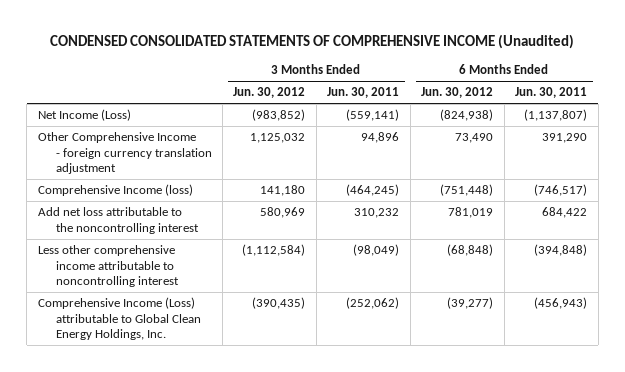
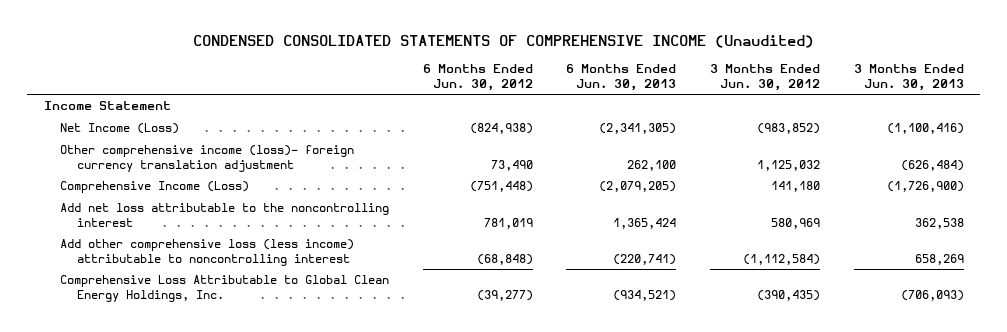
- | 3 Months Ended Jun. 30, 2012 | 3 Months Ended Jun. 30, 2011 | 6 Months Ended Jun. 30, 2012 | 6 Months Ended Jun. 30, 2011
+ | 6 Months Ended Jun. 30, 2012 | 6 Months Ended Jun. 30, 2013 | 3 Months Ended Jun. 30, 2012 | 3 Months Ended Jun. 30, 2013
+ Income Statement
- Other Comprehensive Income - foreign currency translation adjustment | 1,125,032 | 94,896 | 73,490 | 391,290
- Comprehensive Income (loss) | 141,180 | (464,245) | (751,448) | (746,517)
+ Other comprehensive income (loss)- foreign currency translation adjustment | 73,490 | 262,100 | 1,125,032 | (626,484)
+ Comprehensive Income (Loss) | (751,448) | (2,079,205) | 141,180 | (1,726,900)
- Less other comprehensive income attributable to noncontrolling interest | (1,112,584) | (98,049) | (68,848) | (394,848)
- Comprehensive Income (Loss) attributable to Global Clean Energy Holdings, Inc. | (390,435) | (252,062) | (39,277) | (456,943)
+ Add other comprehensive loss (less income) attributable to noncontrolling interest | (68,848) | (220,741) | (1,112,584) | 658,269
+ Comprehensive Loss Attributable to Global Clean Energy Holdings, Inc. | (39,277) | (934,521) | (390,435) | (706,093)

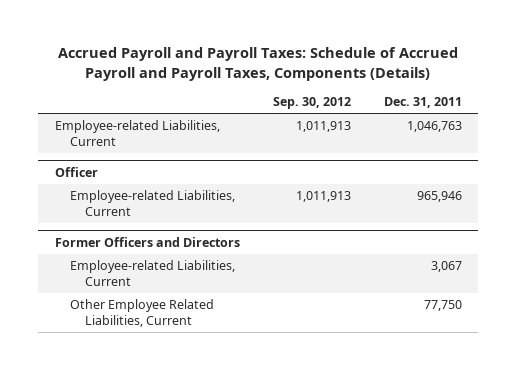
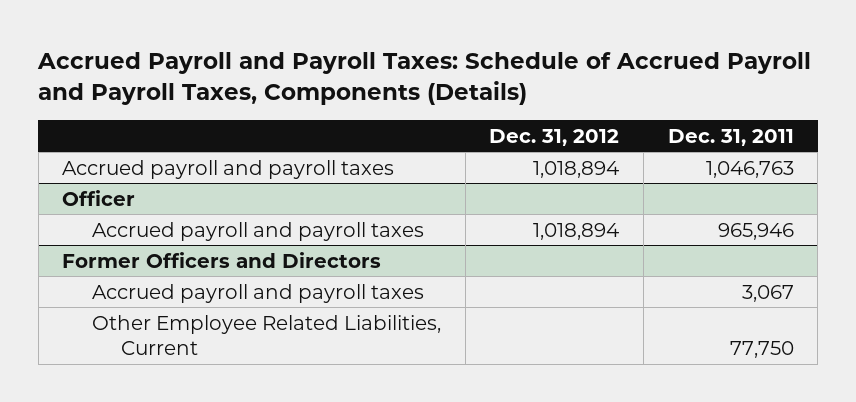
- | Sep. 30, 2012 | Dec. 31, 2011
+ | Dec. 31, 2012 | Dec. 31, 2011
- Employee-related Liabilities, Current | 1,011,913 | 1,046,763
+ Accrued payroll and payroll taxes | 1,018,894 | 1,046,763
@ Officer
- Employee-related Liabilities, Current | 1,011,913 | 965,946
+ Accrued payroll and payroll taxes | 1,018,894 | 965,946
@ Former Officers and Directors
- Employee-related Liabilities, Current | | 3,067
+ Accrued payroll and payroll taxes | | 3,067

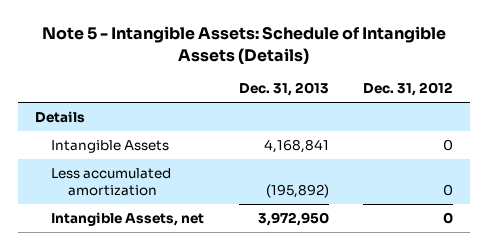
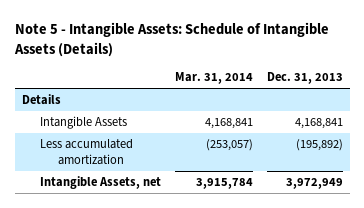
- | Dec. 31, 2013 | Dec. 31, 2012
+ | Mar. 31, 2014 | Dec. 31, 2013
- Intangible Assets, net | 3,972,950 | 0
+ Intangible Assets, net | 3,915,784 | 3,972,949

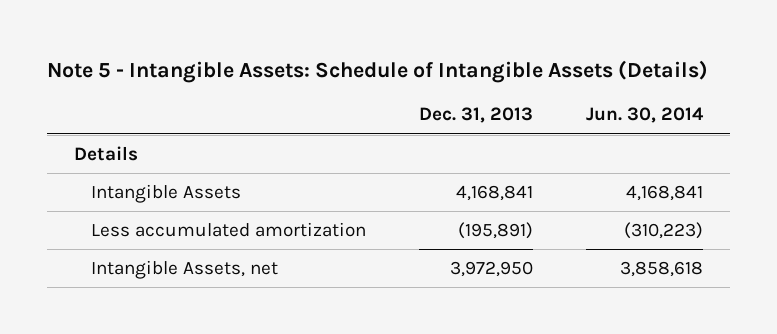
- | Mar. 31, 2014 | Dec. 31, 2013
+ | Dec. 31, 2013 | Jun. 30, 2014
- Less accumulated amortization | (253,057) | (195,892)
- Intangible Assets, net | 3,915,784 | 3,972,949
+ Less accumulated amortization | (195,891) | (310,223)
+ Intangible Assets, net | 3,972,950 | 3,858,618

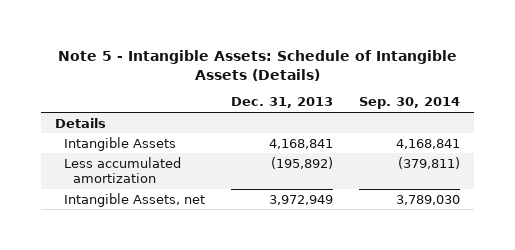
- | Dec. 31, 2013 | Jun. 30, 2014
+ | Dec. 31, 2013 | Sep. 30, 2014
- Less accumulated amortization | (195,891) | (310,223)
- Intangible Assets, net | 3,972,950 | 3,858,618
+ Less accumulated amortization | (195,892) | (379,811)
+ Intangible Assets, net | 3,972,949 | 3,789,030

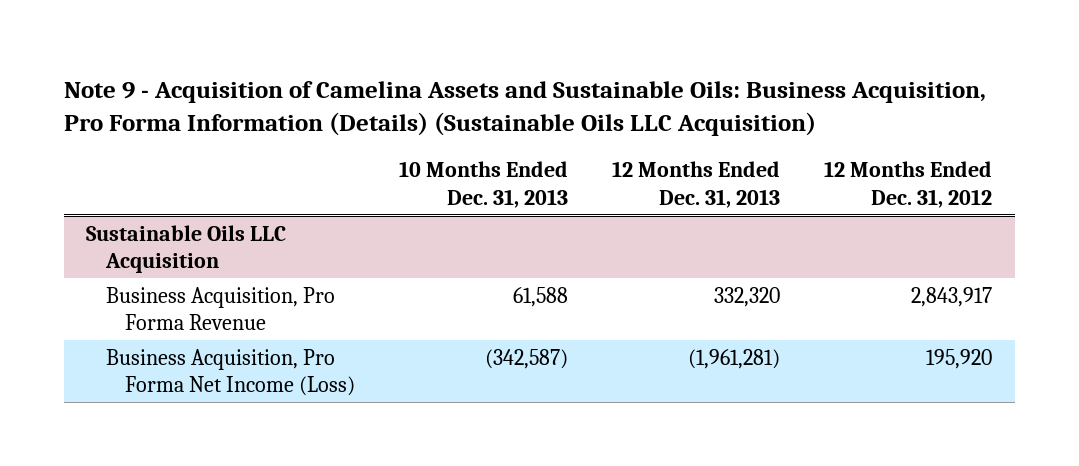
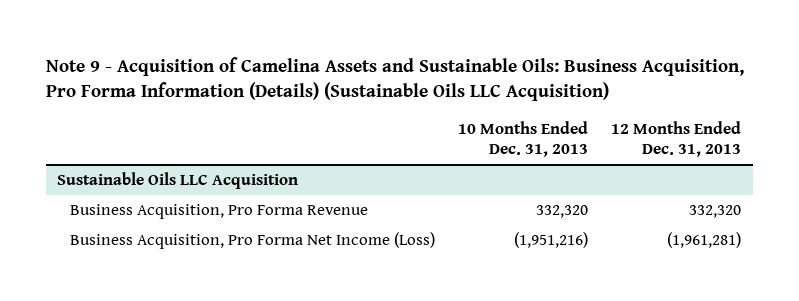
- | 10 Months Ended Dec. 31, 2013 | 12 Months Ended Dec. 31, 2013 | 12 Months Ended Dec. 31, 2012
+ | 10 Months Ended Dec. 31, 2013 | 12 Months Ended Dec. 31, 2013
@ Sustainable Oils LLC Acquisition
- Business Acquisition, Pro Forma Revenue | 61,588 | 332,320 | 2,843,917
- Business Acquisition, Pro Forma Net Income (Loss) | (342,587) | (1,961,281) | 195,920
+ Business Acquisition, Pro Forma Revenue | 332,320 | 332,320
+ Business Acquisition, Pro Forma Net Income (Loss) | (1,951,216) | (1,961,281)

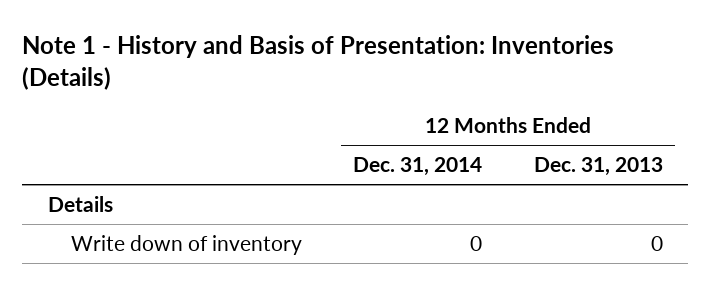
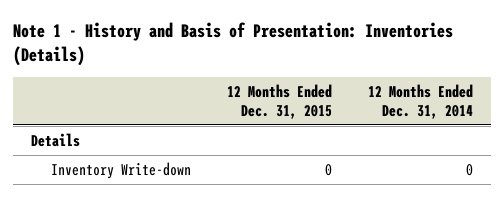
- | 12 Months Ended Dec. 31, 2014 | 12 Months Ended Dec. 31, 2013
+ | 12 Months Ended Dec. 31, 2015 | 12 Months Ended Dec. 31, 2014
- Write down of inventory | 0 | 0
+ Inventory Write-down | 0 | 0

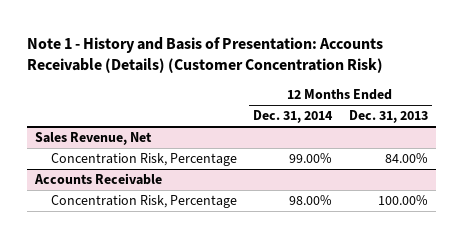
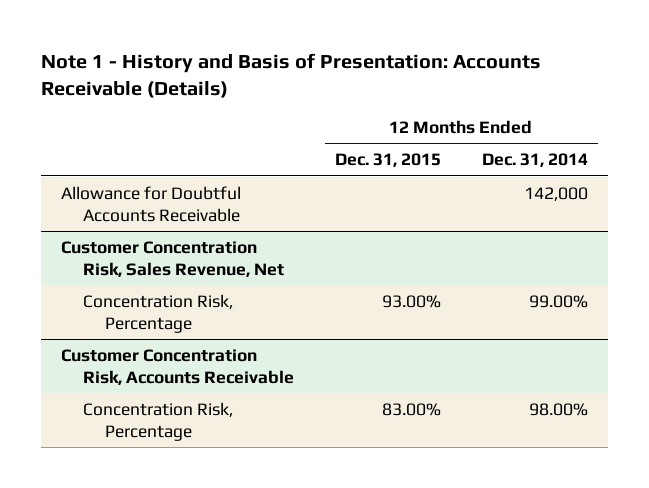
- Note 1 - History and Basis of Presentation: Accounts Receivable (Details) (Customer Concentration Risk)
+ Note 1 - History and Basis of Presentation: Accounts Receivable (Details)
- | 12 Months Ended Dec. 31, 2014 | 12 Months Ended Dec. 31, 2013
+ | 12 Months Ended Dec. 31, 2015 | 12 Months Ended Dec. 31, 2014
- Sales Revenue, Net
+ Allowance for Doubtful Accounts Receivable | | 142,000
+ Customer Concentration Risk, Sales Revenue, Net
- Accounts Receivable
+ Customer Concentration Risk, Accounts Receivable

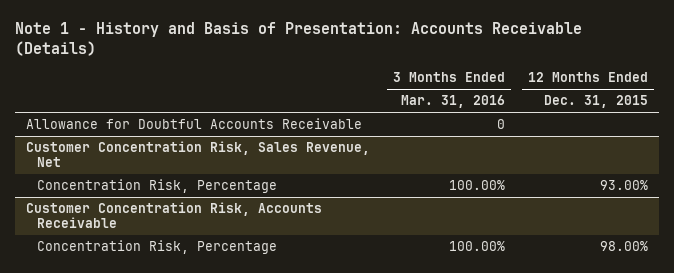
- | 12 Months Ended Dec. 31, 2015 | 12 Months Ended Dec. 31, 2014
+ | 3 Months Ended Mar. 31, 2016 | 12 Months Ended Dec. 31, 2015
@ Customer Concentration Risk, Accounts Receivable
- Concentration Risk, Percentage | 83.00% | 98.00%
+ Concentration Risk, Percentage | 100.00% | 98.00%

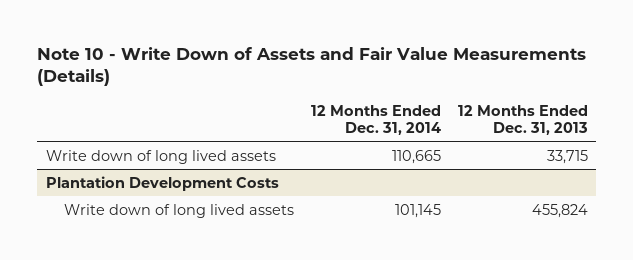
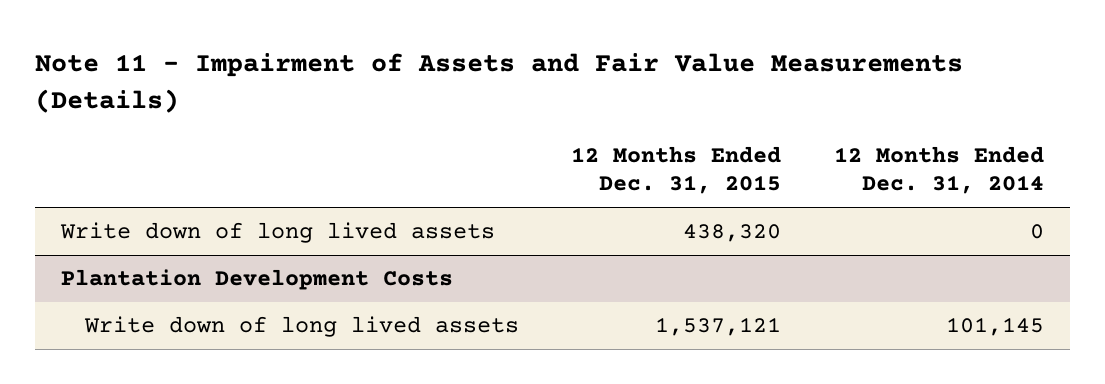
- Note 10 - Write Down of Assets and Fair Value Measurements (Details)
+ Note 11 - Impairment of Assets and Fair Value Measurements (Details)
- | 12 Months Ended Dec. 31, 2014 | 12 Months Ended Dec. 31, 2013
+ | 12 Months Ended Dec. 31, 2015 | 12 Months Ended Dec. 31, 2014
- Write down of long lived assets | 110,665 | 33,715
+ Write down of long lived assets | 438,320 | 0

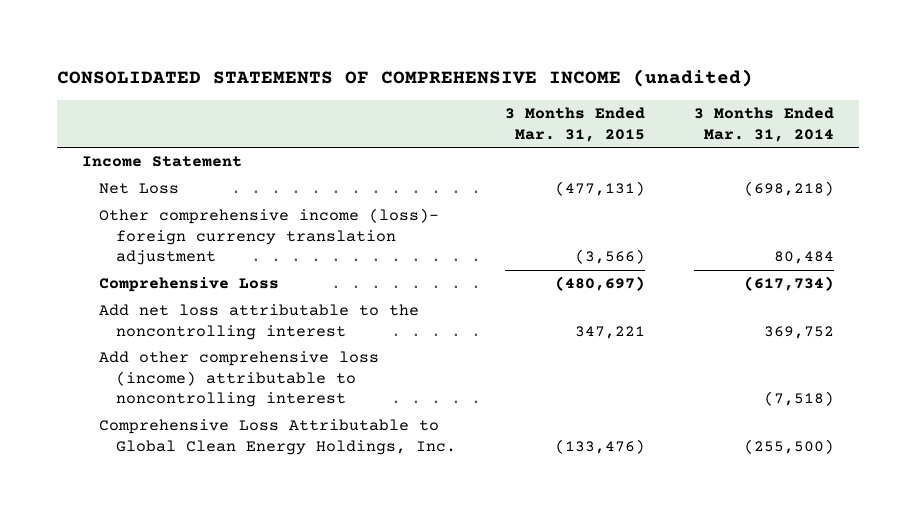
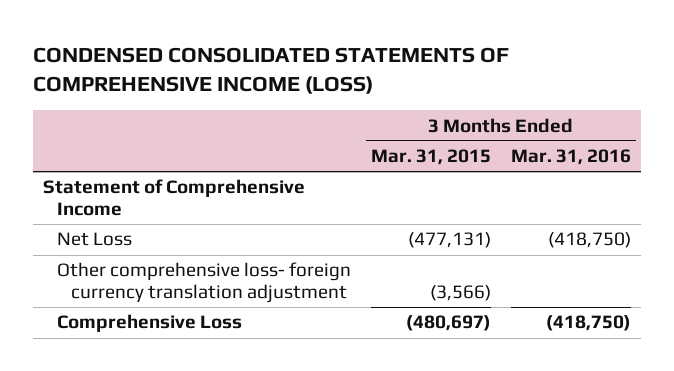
- CONSOLIDATED STATEMENTS OF COMPREHENSIVE INCOME (unadited)
+ CONDENSED CONSOLIDATED STATEMENTS OF COMPREHENSIVE INCOME (LOSS)
- | 3 Months Ended Mar. 31, 2015 | 3 Months Ended Mar. 31, 2014
+ | 3 Months Ended Mar. 31, 2015 | 3 Months Ended Mar. 31, 2016
- Income Statement
+ Statement of Comprehensive Income
- Other comprehensive income (loss)- foreign currency translation adjustment | (3,566) | 80,484
+ Other comprehensive loss- foreign currency translation adjustment | (3,566) |
- Add net loss attributable to the noncontrolling interest | 347,221 | 369,752
- Add other comprehensive loss (income) attributable to noncontrolling interest | | (7,518)
- Comprehensive Loss Attributable to Global Clean Energy Holdings, Inc. | (133,476) | (255,500)

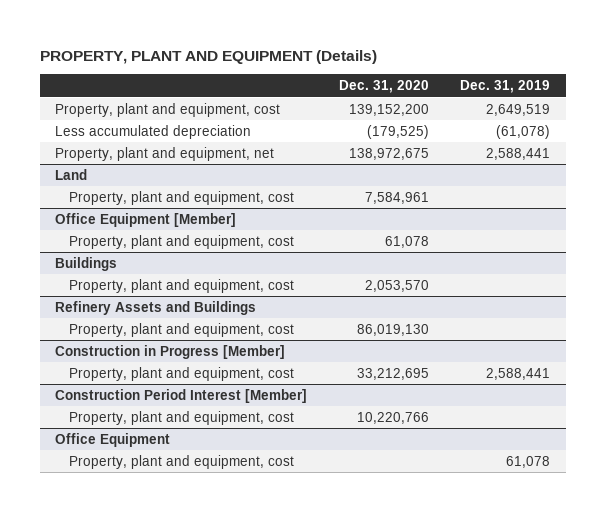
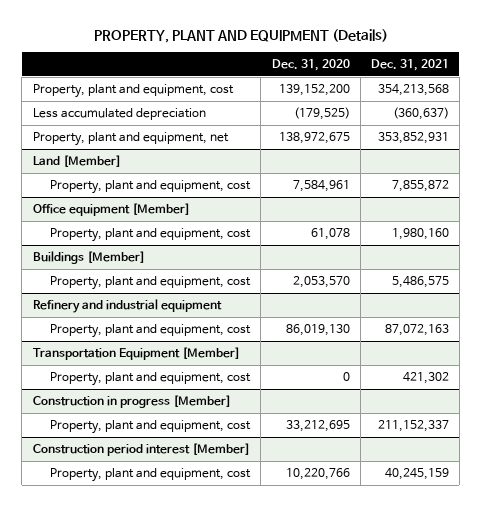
- | Dec. 31, 2020 | Dec. 31, 2019
+ | Dec. 31, 2020 | Dec. 31, 2021
- Land
+ Land [Member]
- Office Equipment [Member]
+ Office equipment [Member]
- Buildings
+ Buildings [Member]
- Refinery Assets and Buildings
+ Refinery and industrial equipment
- Construction in Progress [Member]
+ Transportation Equipment [Member]
+ Property, plant and equipment, cost | 0 | 421,302
+ Construction in progress [Member]
- Construction Period Interest [Member]
+ Construction period interest [Member]
- Office Equipment
- Property, plant and equipment, cost | | 61,078

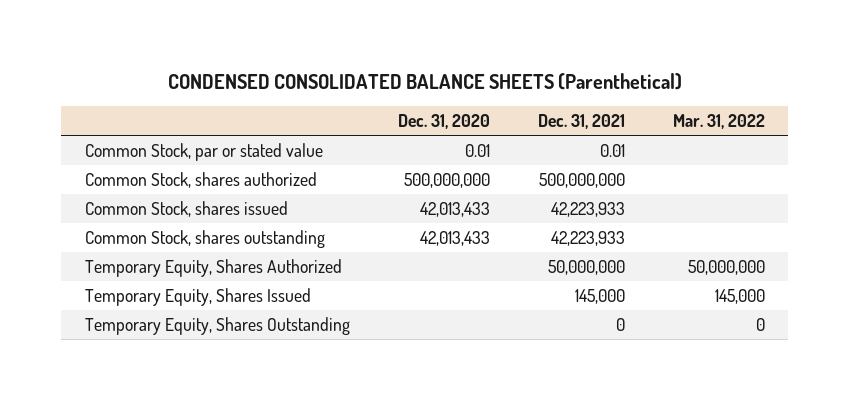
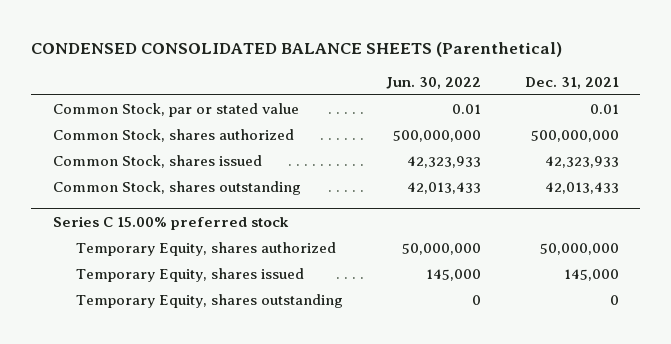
- | Dec. 31, 2020 | Dec. 31, 2021 | Mar. 31, 2022
+ | Jun. 30, 2022 | Dec. 31, 2021
- Common Stock, shares issued | 42,013,433 | 42,223,933 |
- Common Stock, shares outstanding | 42,013,433 | 42,223,933 |
- Temporary Equity, Shares Authorized | | 50,000,000 | 50,000,000
- Temporary Equity, Shares Issued | | 145,000 | 145,000
- Temporary Equity, Shares Outstanding | | 0 | 0
+ Common Stock, shares issued | 42,323,933 | 42,323,933
+ Common Stock, shares outstanding | 42,013,433 | 42,013,433
+ Series C 15.00% preferred stock
+ Temporary Equity, shares authorized | 50,000,000 | 50,000,000
+ Temporary Equity, shares issued | 145,000 | 145,000
+ Temporary Equity, shares outstanding | 0 | 0

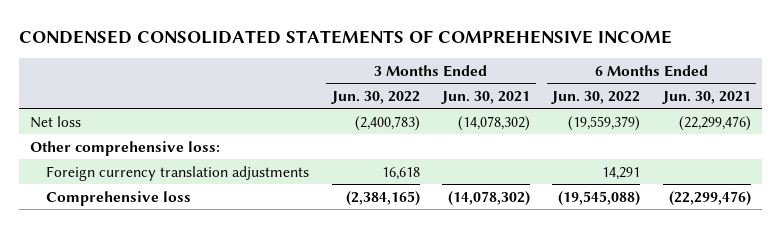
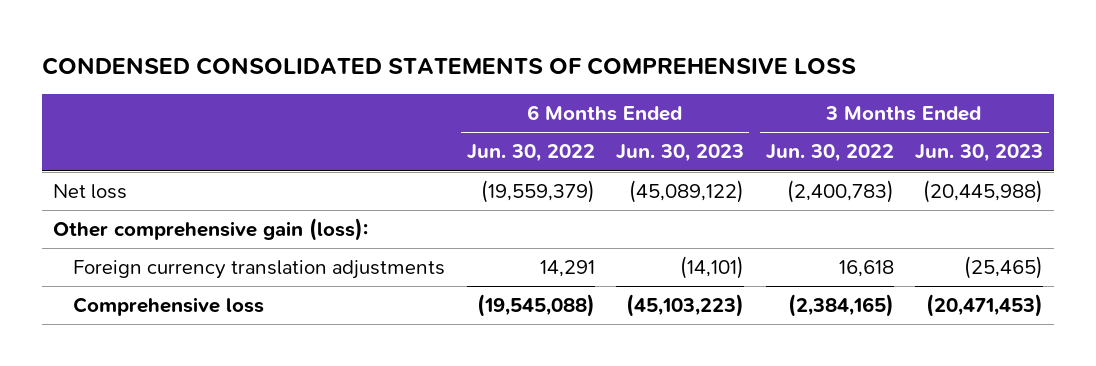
- CONDENSED CONSOLIDATED STATEMENTS OF COMPREHENSIVE INCOME
+ CONDENSED CONSOLIDATED STATEMENTS OF COMPREHENSIVE LOSS
- | 3 Months Ended Jun. 30, 2022 | 3 Months Ended Jun. 30, 2021 | 6 Months Ended Jun. 30, 2022 | 6 Months Ended Jun. 30, 2021
+ | 6 Months Ended Jun. 30, 2022 | 6 Months Ended Jun. 30, 2023 | 3 Months Ended Jun. 30, 2022 | 3 Months Ended Jun. 30, 2023
- Other comprehensive loss:
+ Other comprehensive gain (loss):

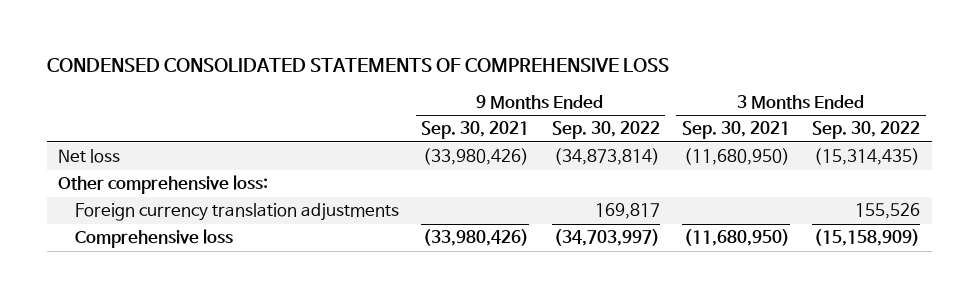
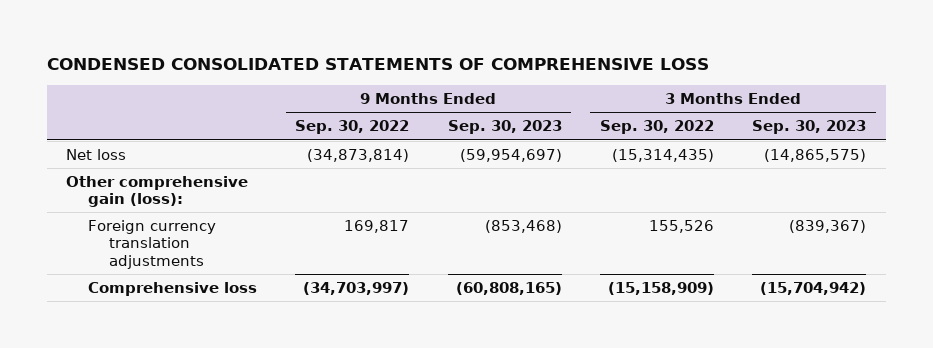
- | 9 Months Ended Sep. 30, 2021 | 9 Months Ended Sep. 30, 2022 | 3 Months Ended Sep. 30, 2021 | 3 Months Ended Sep. 30, 2022
+ | 9 Months Ended Sep. 30, 2022 | 9 Months Ended Sep. 30, 2023 | 3 Months Ended Sep. 30, 2022 | 3 Months Ended Sep. 30, 2023
- Other comprehensive loss:
+ Other comprehensive gain (loss):

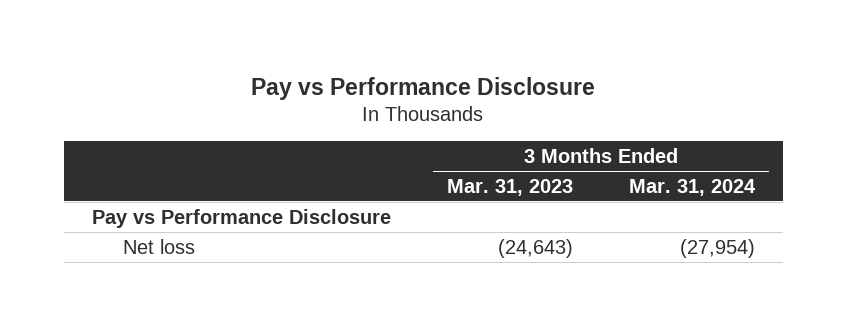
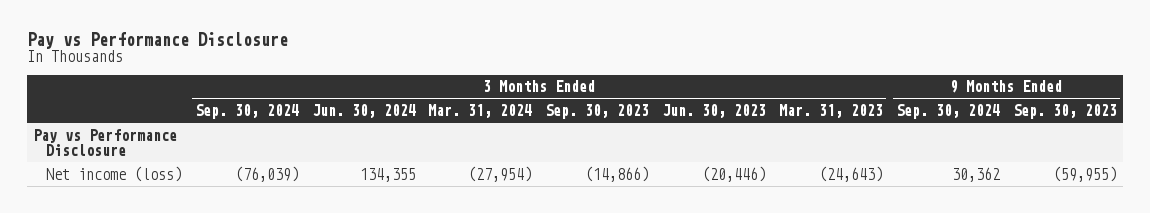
- | 3 Months Ended Mar. 31, 2023 | 3 Months Ended Mar. 31, 2024
+ | 3 Months Ended Sep. 30, 2024 | 3 Months Ended Jun. 30, 2024 | 3 Months Ended Mar. 31, 2024 | 3 Months Ended Sep. 30, 2023 | 3 Months Ended Jun. 30, 2023 | 3 Months Ended Mar. 31, 2023 | 9 Months Ended Sep. 30, 2024 | 9 Months Ended Sep. 30, 2023
- Net loss | (24,643) | (27,954)
+ Net income (loss) | (76,039) | 134,355 | (27,954) | (14,866) | (20,446) | (24,643) | 30,362 | (59,955)

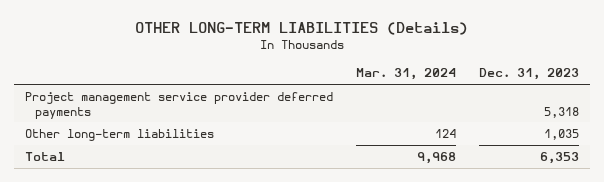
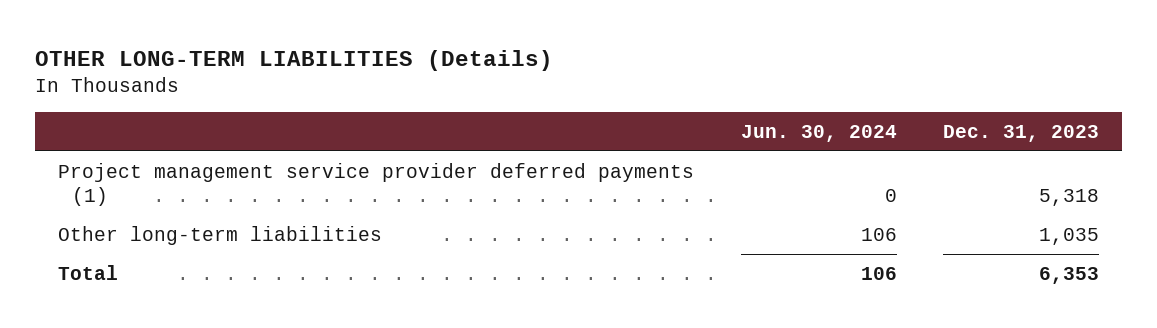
- | Mar. 31, 2024 | Dec. 31, 2023
+ | Jun. 30, 2024 | Dec. 31, 2023
- Project management service provider deferred payments | | 5,318
+ Project management service provider deferred payments (1) | 0 | 5,318

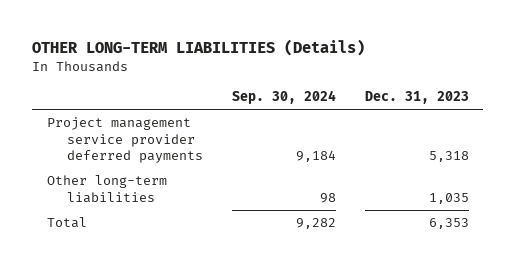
- | Jun. 30, 2024 | Dec. 31, 2023
+ | Sep. 30, 2024 | Dec. 31, 2023
- Project management service provider deferred payments (1) | 0 | 5,318
+ Project management service provider deferred payments | 9,184 | 5,318

